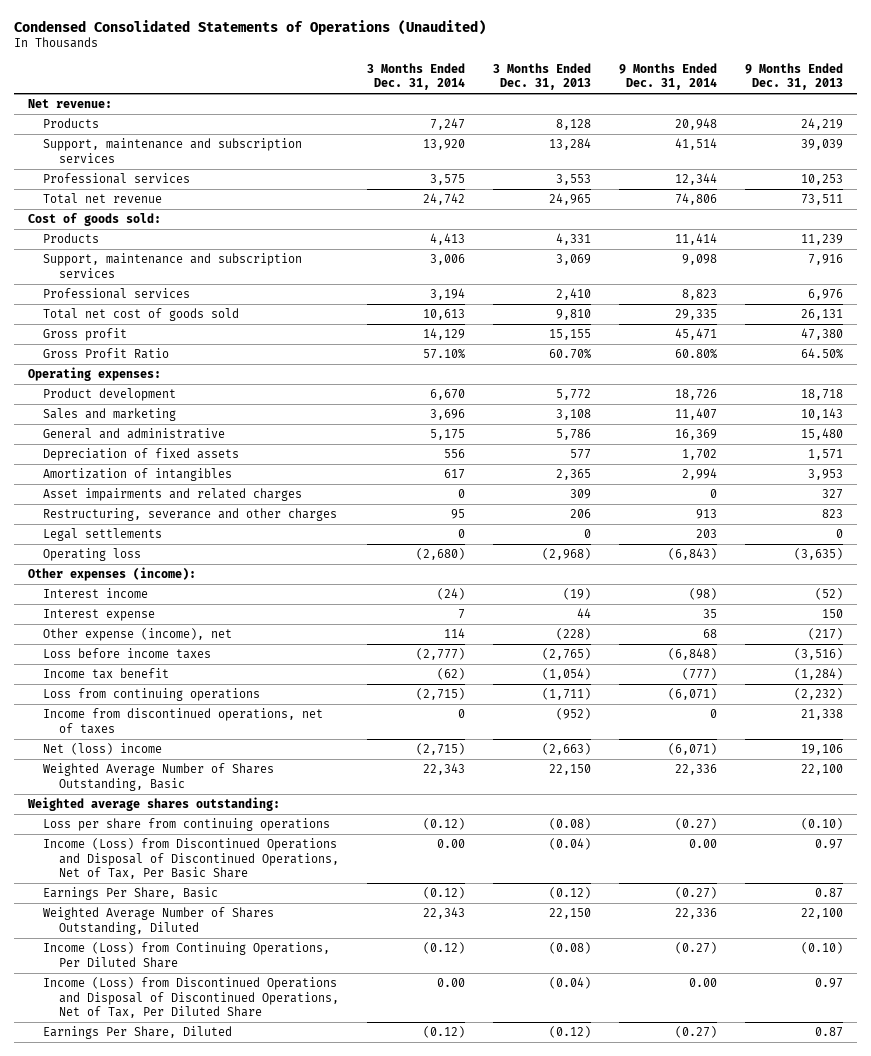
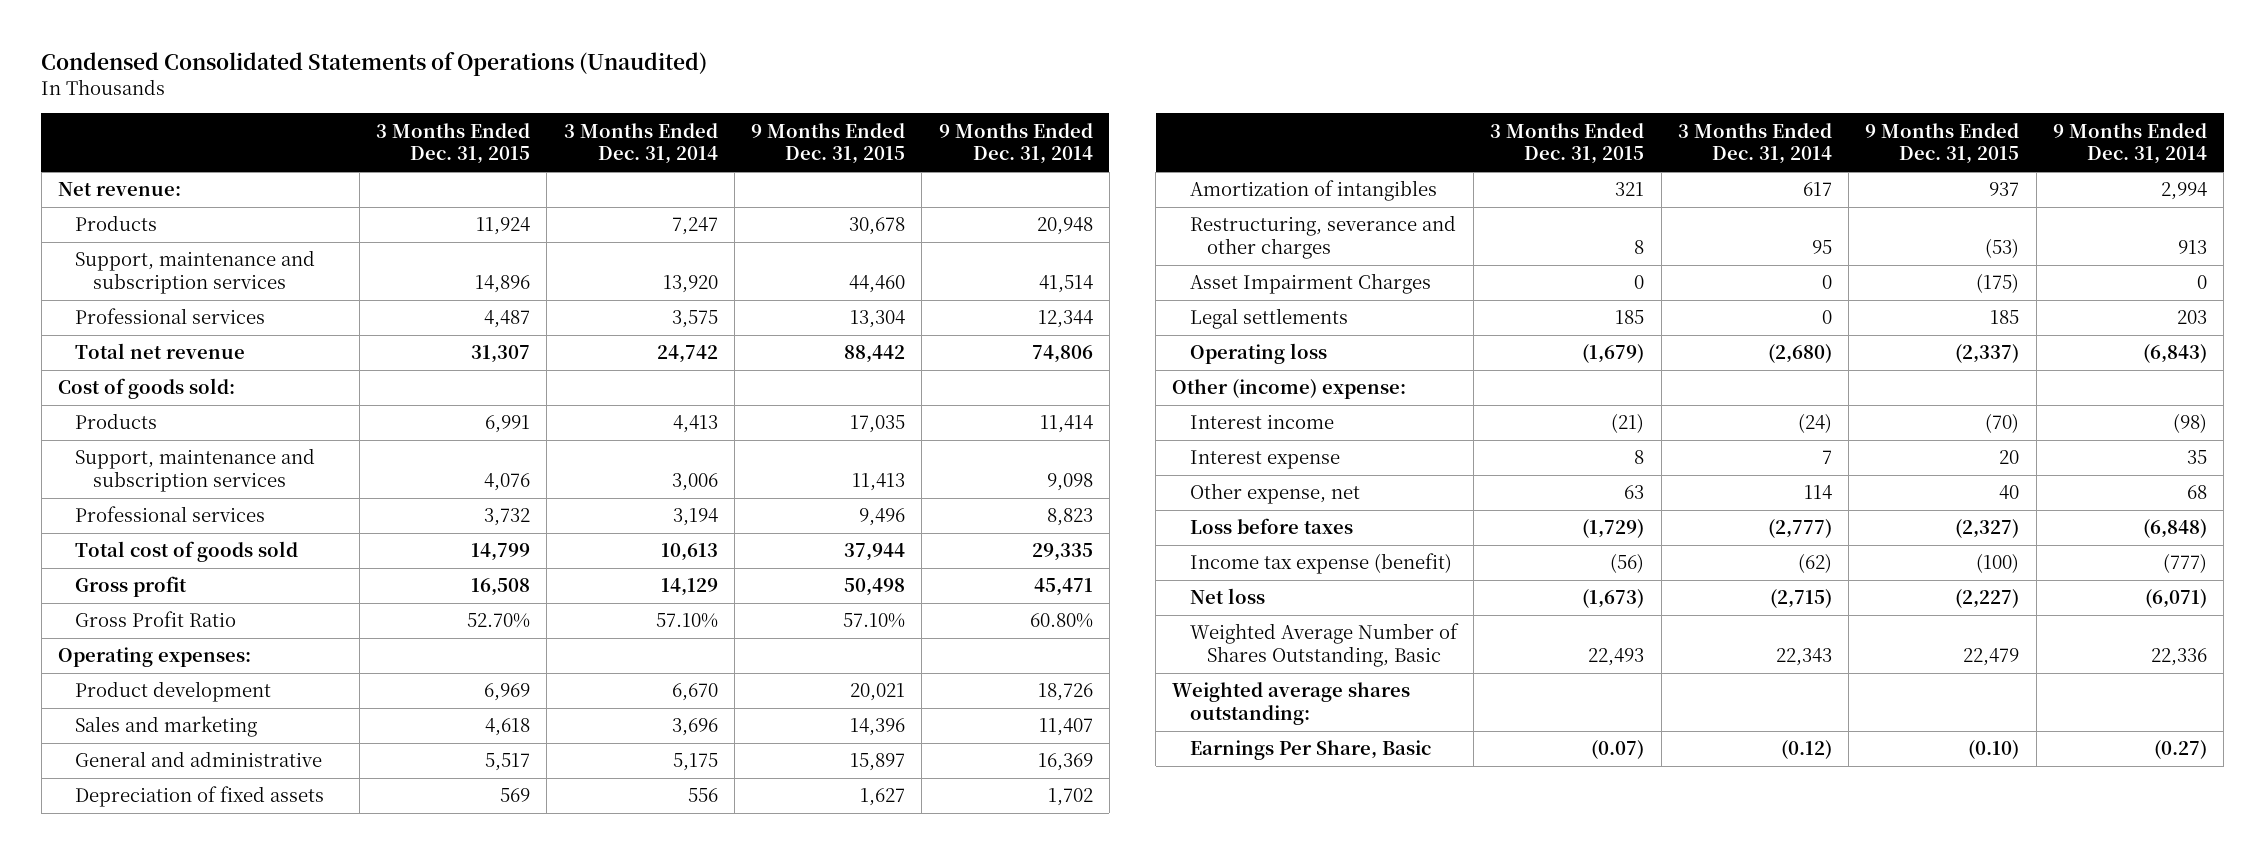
- | 3 Months Ended Dec. 31, 2014 | 3 Months Ended Dec. 31, 2013 | 9 Months Ended Dec. 31, 2014 | 9 Months Ended Dec. 31, 2013
+ | 3 Months Ended Dec. 31, 2015 | 3 Months Ended Dec. 31, 2014 | 9 Months Ended Dec. 31, 2015 | 9 Months Ended Dec. 31, 2014
- Total net cost of goods sold | 10,613 | 9,810 | 29,335 | 26,131
+ Total cost of goods sold | 14,799 | 10,613 | 37,944 | 29,335
- Asset impairments and related charges | 0 | 309 | 0 | 327
+ Asset Impairment Charges | 0 | 0 | (175) | 0
- Other expenses (income):
+ Other (income) expense:
- Other expense (income), net | 114 | (228) | 68 | (217)
- Loss before income taxes | (2,777) | (2,765) | (6,848) | (3,516)
- Income tax benefit | (62) | (1,054) | (777) | (1,284)
- Loss from continuing operations | (2,715) | (1,711) | (6,071) | (2,232)
- Income from discontinued operations, net of taxes | 0 | (952) | 0 | 21,338
- Net (loss) income | (2,715) | (2,663) | (6,071) | 19,106
+ Other expense, net | 63 | 114 | 40 | 68
+ Loss before taxes | (1,729) | (2,777) | (2,327) | (6,848)
+ Income tax expense (benefit) | (56) | (62) | (100) | (777)
+ Net loss | (1,673) | (2,715) | (2,227) | (6,071)
- Loss per share from continuing operations | (0.12) | (0.08) | (0.27) | (0.10)
- Income (Loss) from Discontinued Operations and Disposal of Discontinued Operations, Net of Tax, Per Basic Share | 0.00 | (0.04) | 0.00 | 0.97
- Weighted Average Number of Shares Outstanding, Diluted | 22,343 | 22,150 | 22,336 | 22,100
- Income (Loss) from Continuing Operations, Per Diluted Share | (0.12) | (0.08) | (0.27) | (0.10)
- Income (Loss) from Discontinued Operations and Disposal of Discontinued Operations, Net of Tax, Per Diluted Share | 0.00 | (0.04) | 0.00 | 0.97
- Earnings Per Share, Diluted | (0.12) | (0.12) | (0.27) | 0.87

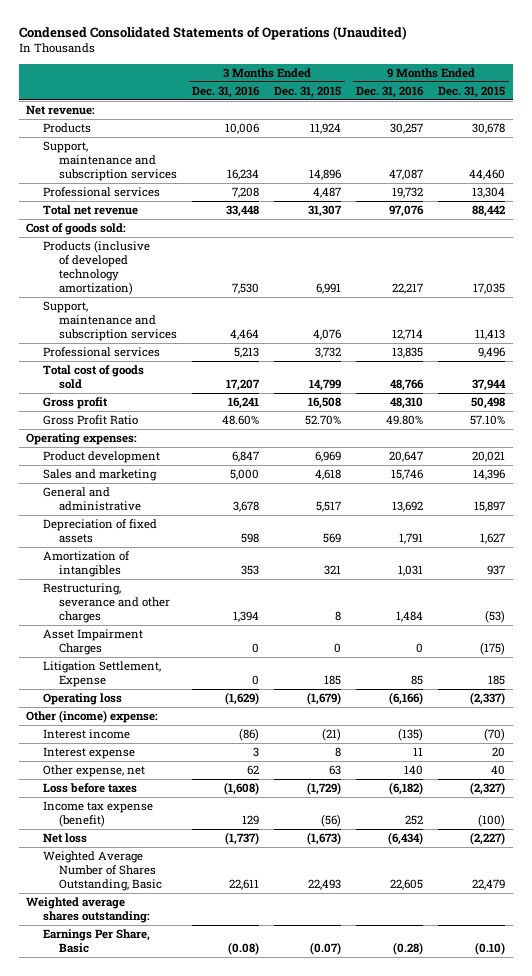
- | 3 Months Ended Dec. 31, 2015 | 3 Months Ended Dec. 31, 2014 | 9 Months Ended Dec. 31, 2015 | 9 Months Ended Dec. 31, 2014
+ | 3 Months Ended Dec. 31, 2016 | 3 Months Ended Dec. 31, 2015 | 9 Months Ended Dec. 31, 2016 | 9 Months Ended Dec. 31, 2015
- Products | 6,991 | 4,413 | 17,035 | 11,414
+ Products (inclusive of developed technology amortization) | 7,530 | 6,991 | 22,217 | 17,035
- Legal settlements | 185 | 0 | 185 | 203
+ Litigation Settlement, Expense | 0 | 185 | 85 | 185

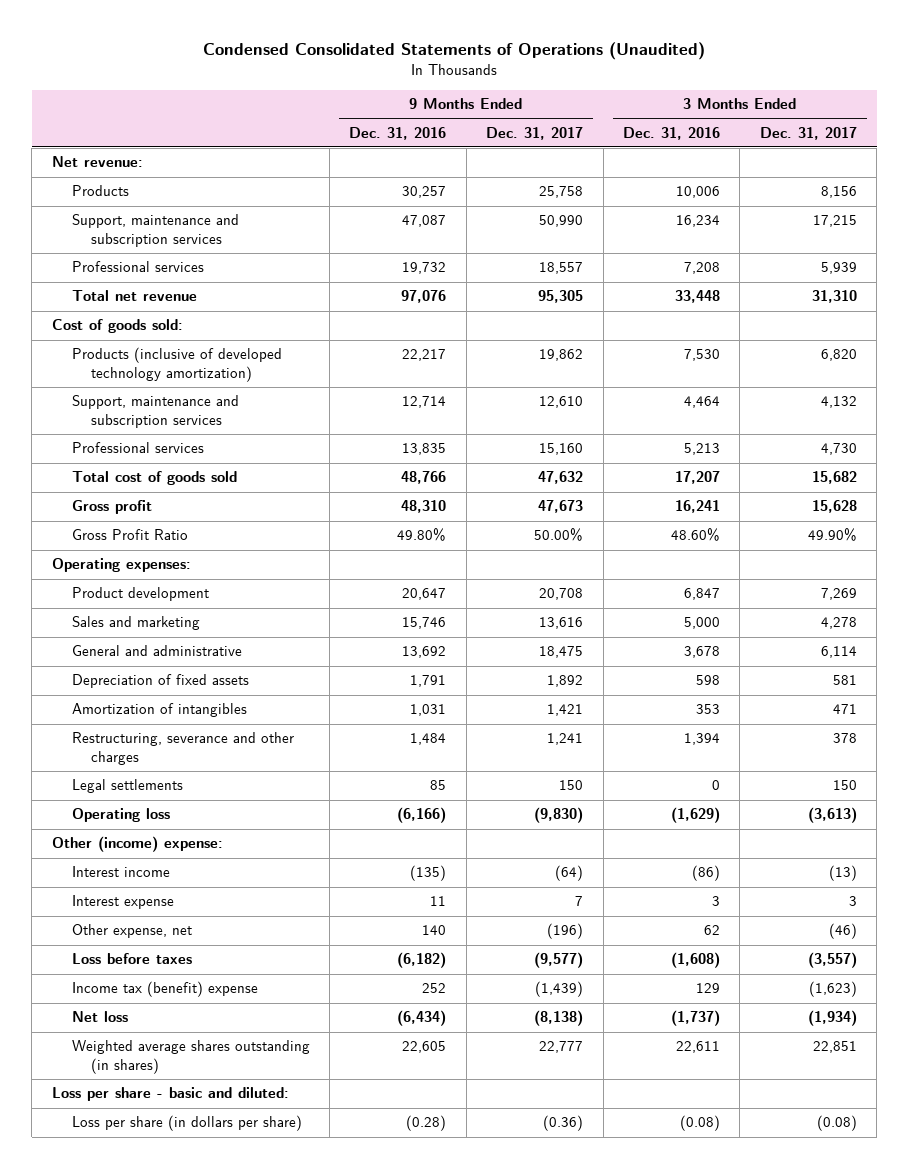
- | 3 Months Ended Dec. 31, 2016 | 3 Months Ended Dec. 31, 2015 | 9 Months Ended Dec. 31, 2016 | 9 Months Ended Dec. 31, 2015
+ | 9 Months Ended Dec. 31, 2016 | 9 Months Ended Dec. 31, 2017 | 3 Months Ended Dec. 31, 2016 | 3 Months Ended Dec. 31, 2017
- Asset Impairment Charges | 0 | 0 | 0 | (175)
- Litigation Settlement, Expense | 0 | 185 | 85 | 185
+ Legal settlements | 85 | 150 | 0 | 150
- Income tax expense (benefit) | 129 | (56) | 252 | (100)
+ Income tax (benefit) expense | 252 | (1,439) | 129 | (1,623)
- Weighted Average Number of Shares Outstanding, Basic | 22,611 | 22,493 | 22,605 | 22,479
- Weighted average shares outstanding:
- Earnings Per Share, Basic | (0.08) | (0.07) | (0.28) | (0.10)
+ Weighted average shares outstanding (in shares) | 22,605 | 22,777 | 22,611 | 22,851
+ Loss per share - basic and diluted:
+ Loss per share (in dollars per share) | (0.28) | (0.36) | (0.08) | (0.08)

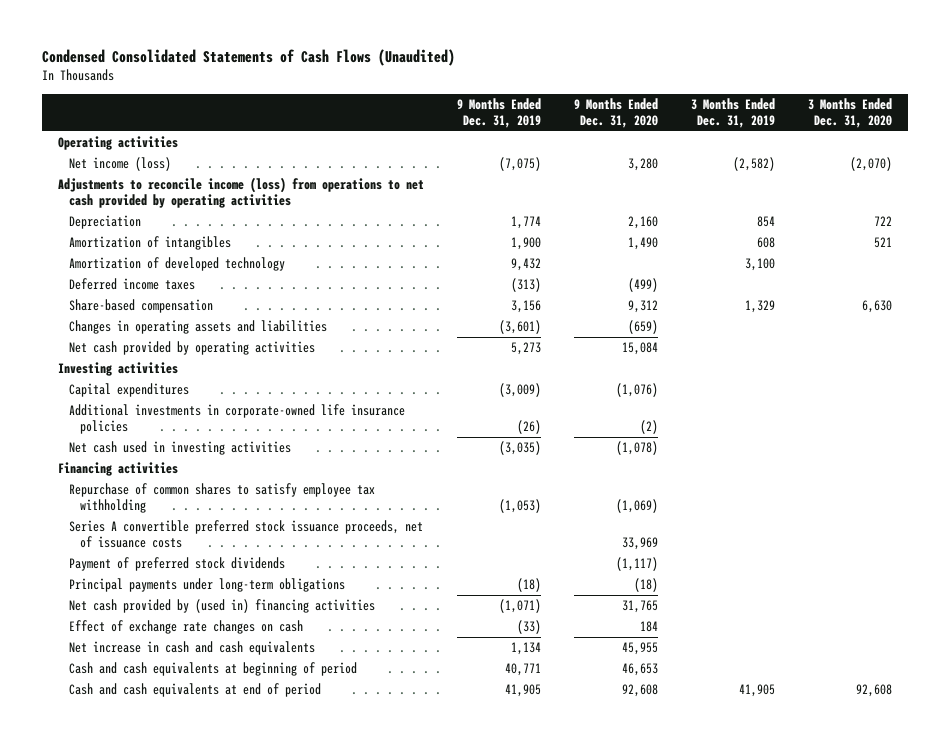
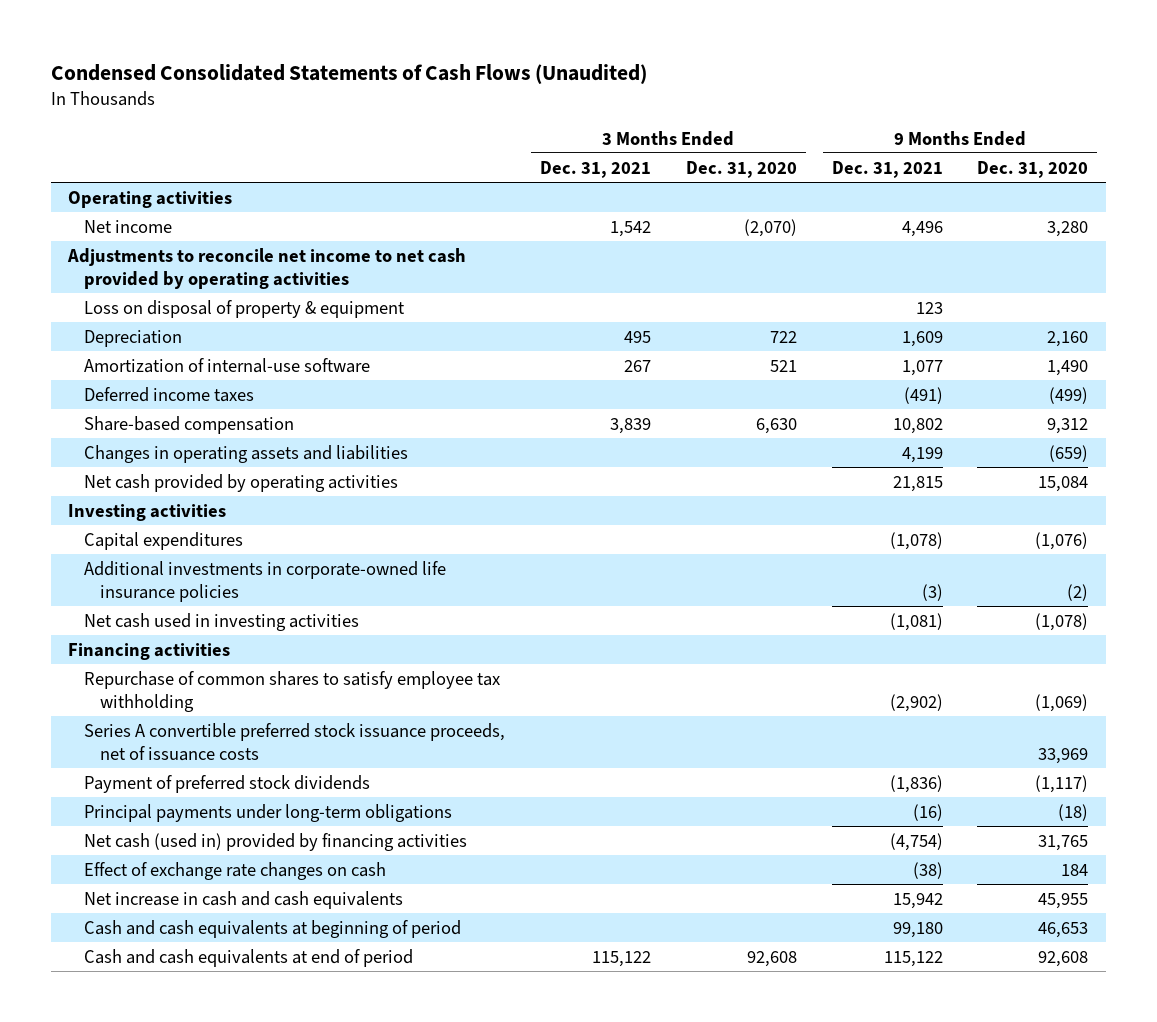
- | 9 Months Ended Dec. 31, 2019 | 9 Months Ended Dec. 31, 2020 | 3 Months Ended Dec. 31, 2019 | 3 Months Ended Dec. 31, 2020
+ | 3 Months Ended Dec. 31, 2021 | 3 Months Ended Dec. 31, 2020 | 9 Months Ended Dec. 31, 2021 | 9 Months Ended Dec. 31, 2020
- Net income (loss) | (7,075) | 3,280 | (2,582) | (2,070)
- Adjustments to reconcile income (loss) from operations to net cash provided by operating activities
+ Net income | 1,542 | (2,070) | 4,496 | 3,280
+ Adjustments to reconcile net income to net cash provided by operating activities
+ Loss on disposal of property & equipment | | | 123 |
- Amortization of intangibles | 1,900 | 1,490 | 608 | 521
- Amortization of developed technology | 9,432 | | 3,100 |
+ Amortization of internal-use software | 267 | 521 | 1,077 | 1,490
- Net cash provided by (used in) financing activities | (1,071) | 31,765 | |
+ Net cash (used in) provided by financing activities | | | (4,754) | 31,765

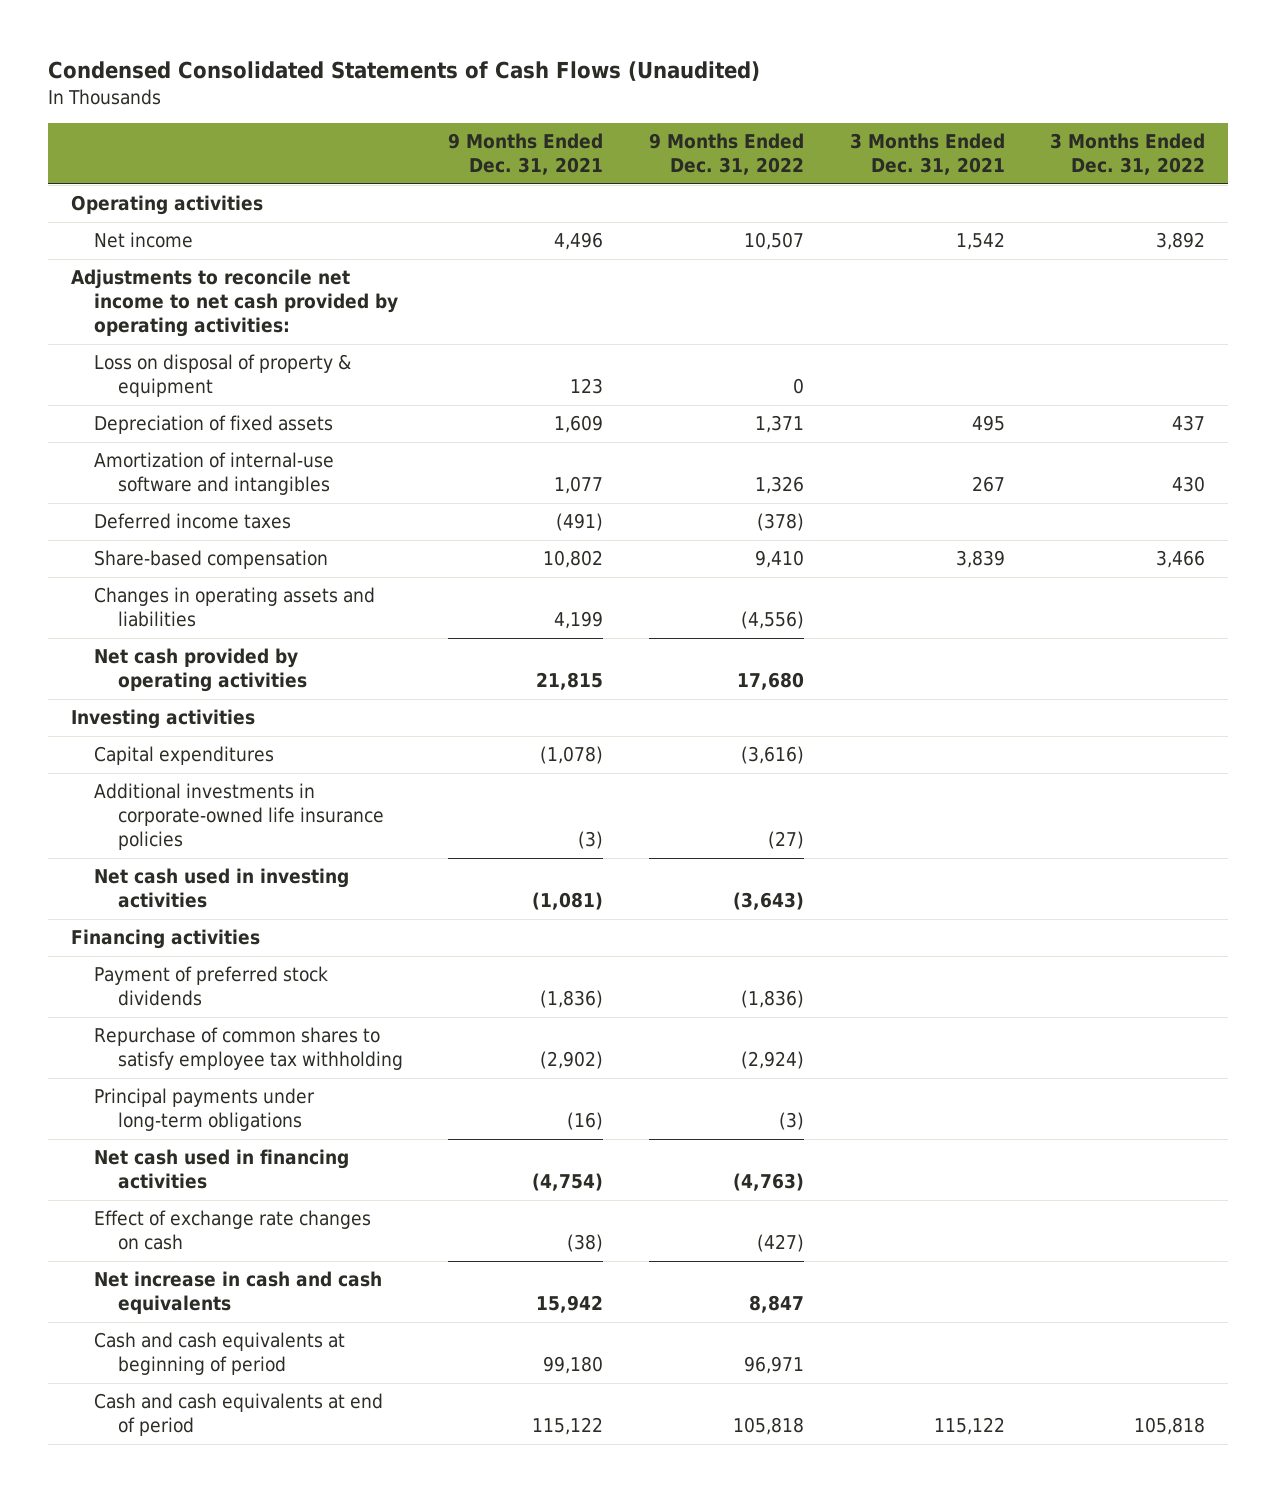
- | 3 Months Ended Dec. 31, 2021 | 3 Months Ended Dec. 31, 2020 | 9 Months Ended Dec. 31, 2021 | 9 Months Ended Dec. 31, 2020
+ | 9 Months Ended Dec. 31, 2021 | 9 Months Ended Dec. 31, 2022 | 3 Months Ended Dec. 31, 2021 | 3 Months Ended Dec. 31, 2022
- Adjustments to reconcile net income to net cash provided by operating activities
+ Adjustments to reconcile net income to net cash provided by operating activities:
- Depreciation | 495 | 722 | 1,609 | 2,160
- Amortization of internal-use software | 267 | 521 | 1,077 | 1,490
+ Depreciation of fixed assets | 1,609 | 1,371 | 495 | 437
+ Amortization of internal-use software and intangibles | 1,077 | 1,326 | 267 | 430
- Series A convertible preferred stock issuance proceeds, net of issuance costs | | | | 33,969
moved down: Repurchase of common shares to satisfy employee tax withholding | (2,902) | (2,924) | |
- Net cash (used in) provided by financing activities | | | (4,754) | 31,765
+ Net cash used in financing activities | (4,754) | (4,763) | |

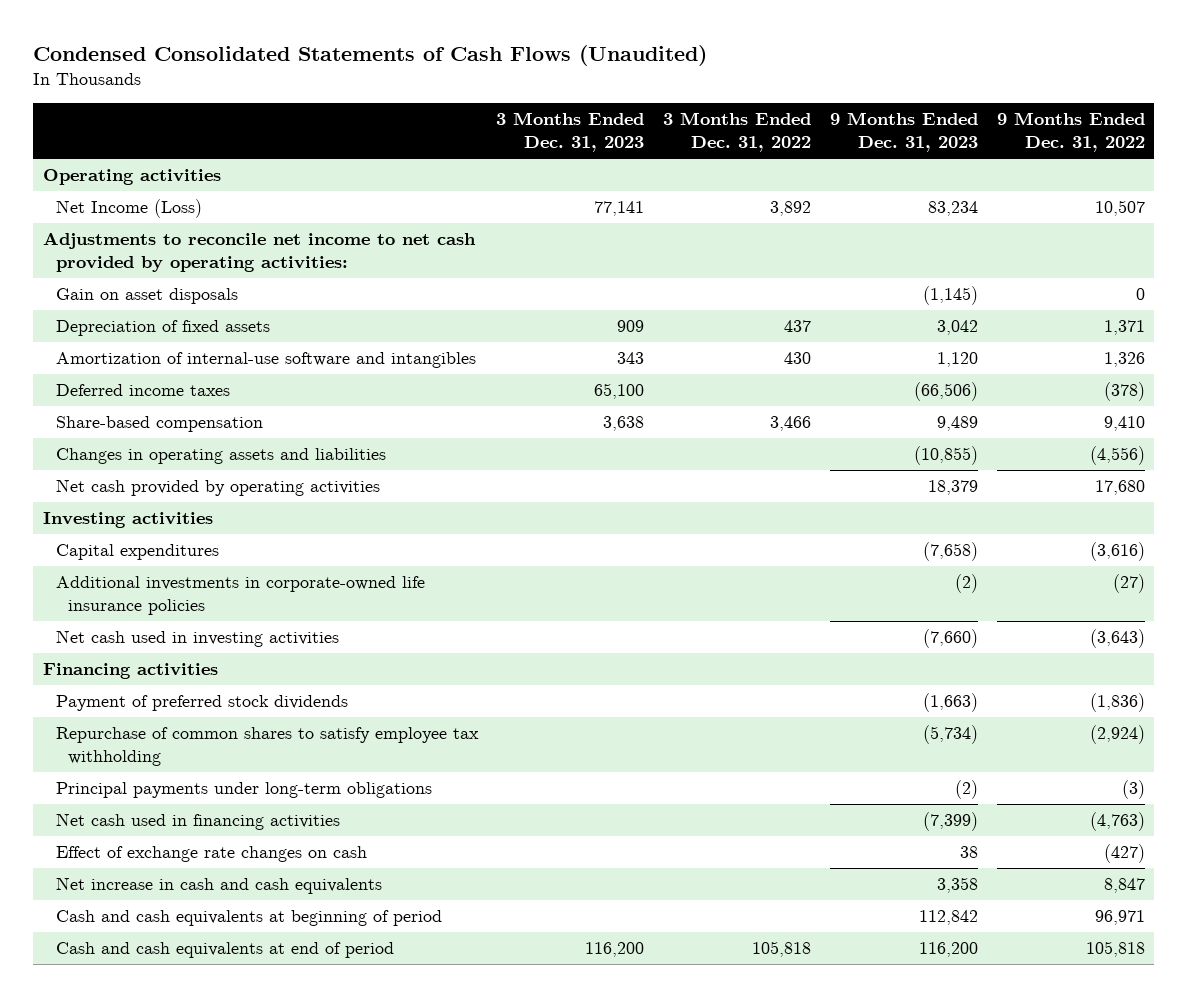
- | 9 Months Ended Dec. 31, 2021 | 9 Months Ended Dec. 31, 2022 | 3 Months Ended Dec. 31, 2021 | 3 Months Ended Dec. 31, 2022
+ | 3 Months Ended Dec. 31, 2023 | 3 Months Ended Dec. 31, 2022 | 9 Months Ended Dec. 31, 2023 | 9 Months Ended Dec. 31, 2022
- Net income | 4,496 | 10,507 | 1,542 | 3,892
+ Net Income (Loss) | 77,141 | 3,892 | 83,234 | 10,507
- Loss on disposal of property & equipment | 123 | 0 | |
+ Gain on asset disposals | | | (1,145) | 0

